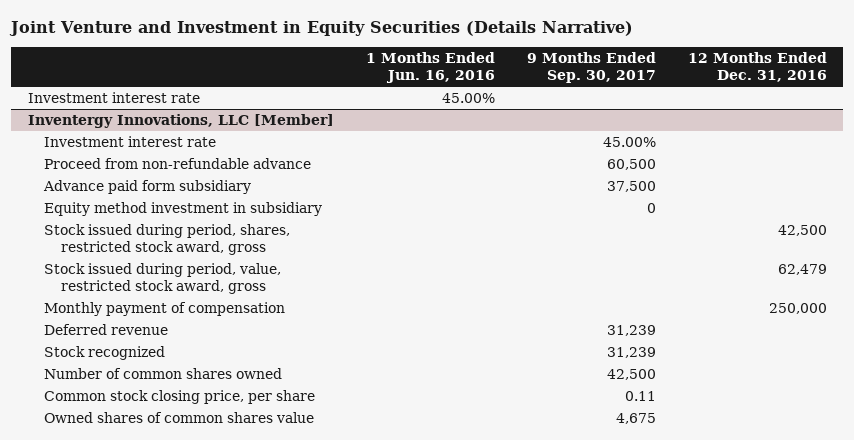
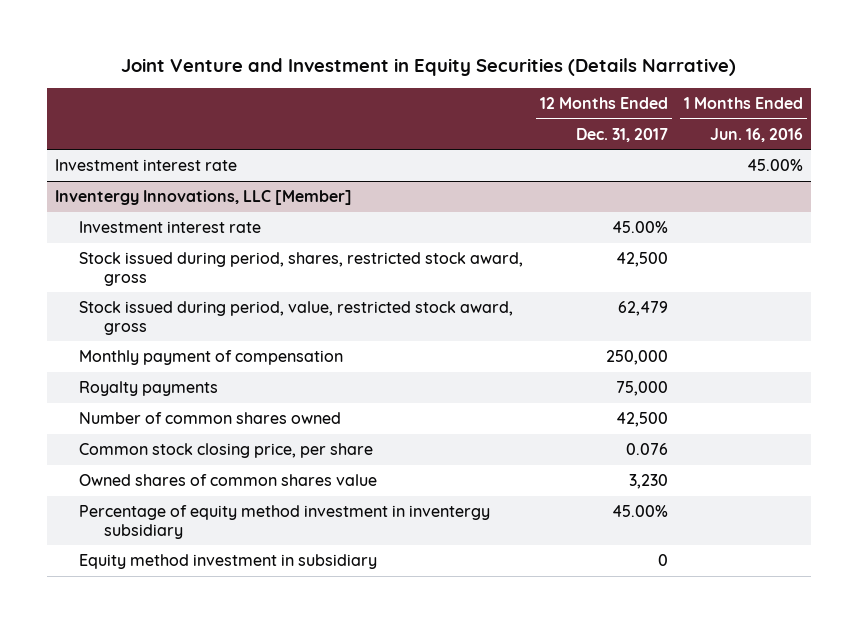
- | 1 Months Ended Jun. 16, 2016 | 9 Months Ended Sep. 30, 2017 | 12 Months Ended Dec. 31, 2016
+ | 12 Months Ended Dec. 31, 2017 | 1 Months Ended Jun. 16, 2016
@ Inventergy Innovations, LLC [Member]
- Proceed from non-refundable advance | | 60,500 |
- Advance paid form subsidiary | | 37,500 |
- Deferred revenue | | 31,239 |
- Stock recognized | | 31,239 |
+ Royalty payments | 75,000 |
+ Percentage of equity method investment in inventergy subsidiary | 45.00% |
moved down: Equity method investment in subsidiary | 0 |

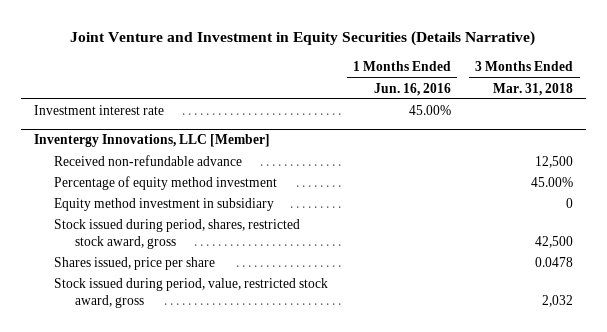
- | 12 Months Ended Dec. 31, 2017 | 1 Months Ended Jun. 16, 2016
+ | 1 Months Ended Jun. 16, 2016 | 3 Months Ended Mar. 31, 2018
@ Inventergy Innovations, LLC [Member]
- Investment interest rate | 45.00% |
+ Received non-refundable advance | | 12,500
+ Percentage of equity method investment | | 45.00%
moved up: Equity method investment in subsidiary | | 0
+ Shares issued, price per share | | 0.0478
- Monthly payment of compensation | 250,000 |
- Royalty payments | 75,000 |
- Number of common shares owned | 42,500 |
- Common stock closing price, per share | 0.076 |
- Owned shares of common shares value | 3,230 |
- Percentage of equity method investment in inventergy subsidiary | 45.00% |

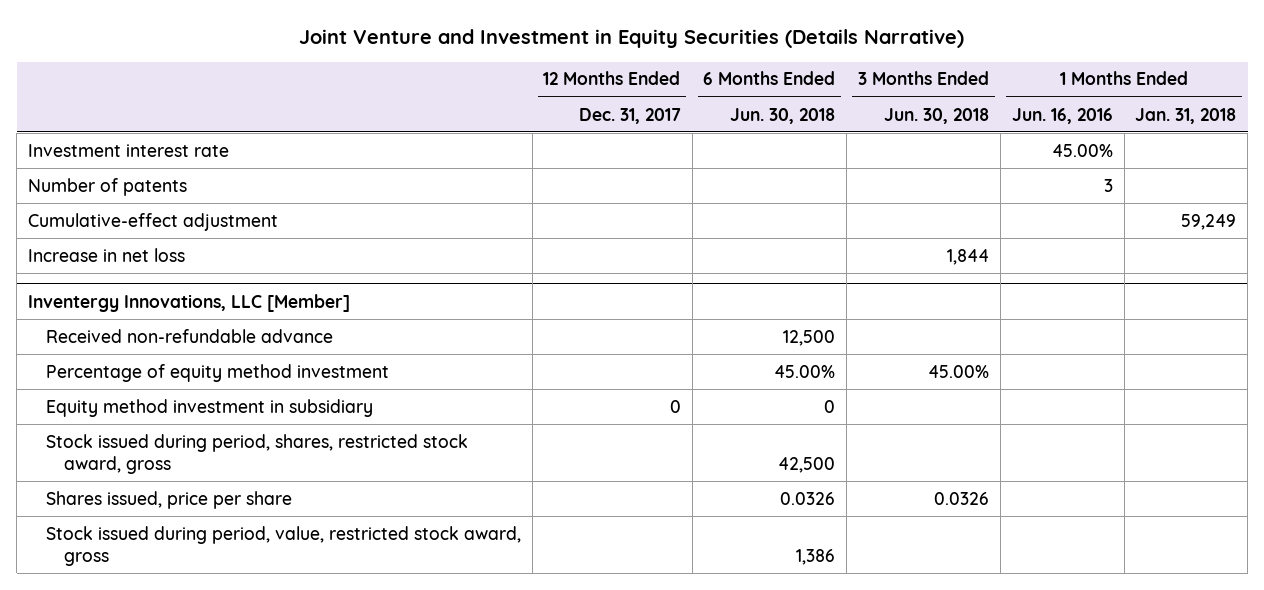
- | 1 Months Ended Jun. 16, 2016 | 3 Months Ended Mar. 31, 2018
+ | 12 Months Ended Dec. 31, 2017 | 6 Months Ended Jun. 30, 2018 | 3 Months Ended Jun. 30, 2018 | 1 Months Ended Jun. 16, 2016 | 1 Months Ended Jan. 31, 2018
+ Number of patents | | | | 3 |
+ Cumulative-effect adjustment | | | | | 59,249
+ Increase in net loss | | | 1,844 | |

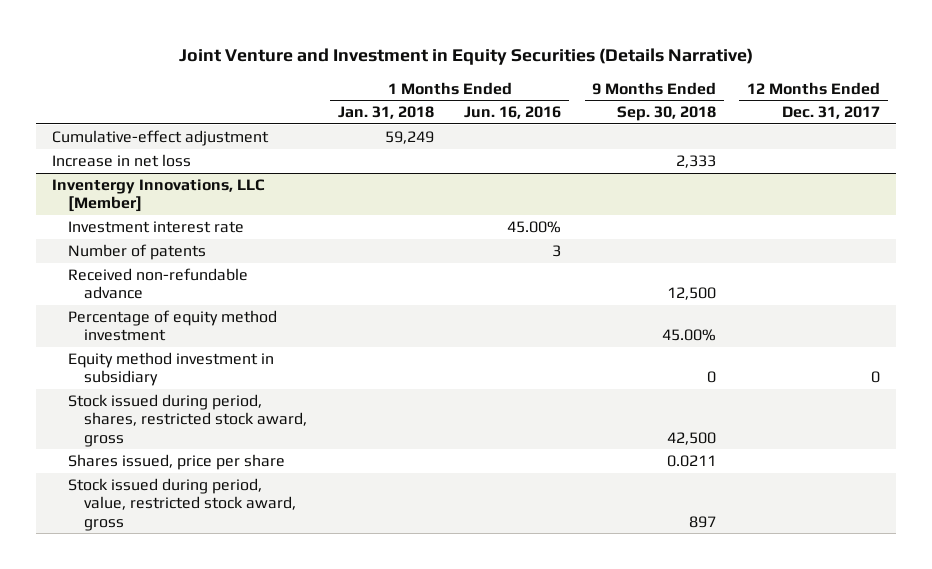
- | 12 Months Ended Dec. 31, 2017 | 6 Months Ended Jun. 30, 2018 | 3 Months Ended Jun. 30, 2018 | 1 Months Ended Jun. 16, 2016 | 1 Months Ended Jan. 31, 2018
+ | 1 Months Ended Jan. 31, 2018 | 1 Months Ended Jun. 16, 2016 | 9 Months Ended Sep. 30, 2018 | 12 Months Ended Dec. 31, 2017
- Investment interest rate | | | | 45.00% |
- Number of patents | | | | 3 |
@ Inventergy Innovations, LLC [Member]
+ Investment interest rate | | 45.00% | |
+ Number of patents | | 3 | |

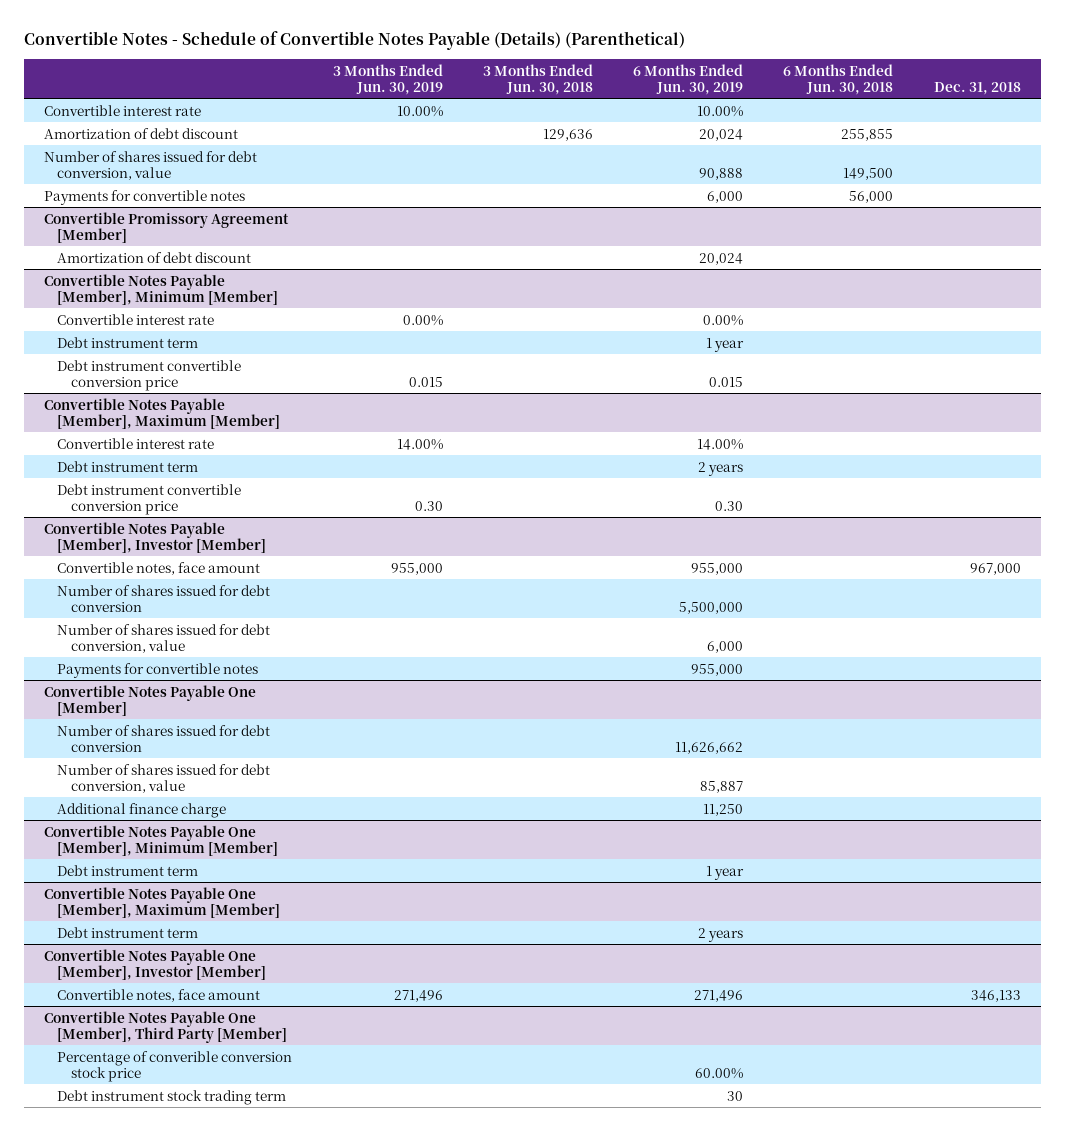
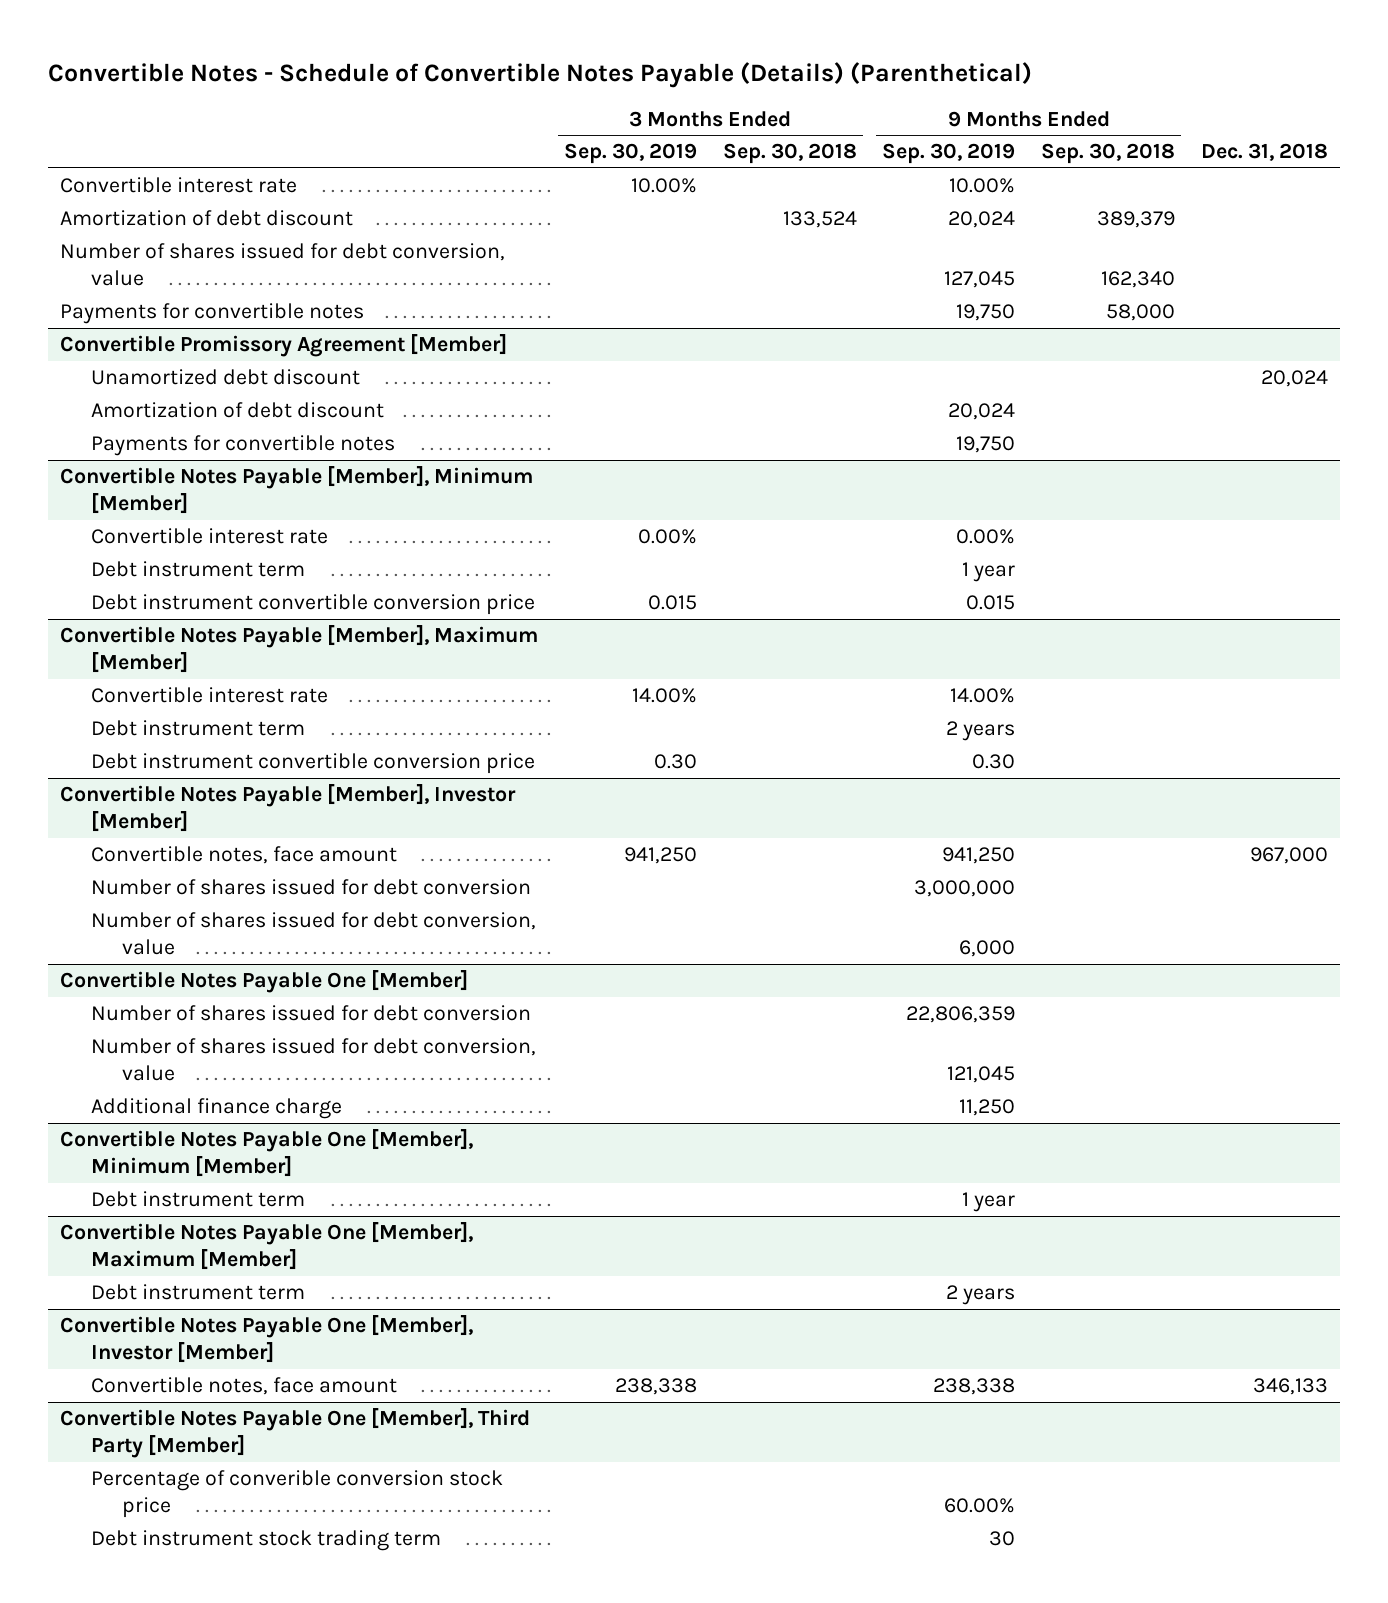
- | 3 Months Ended Jun. 30, 2019 | 3 Months Ended Jun. 30, 2018 | 6 Months Ended Jun. 30, 2019 | 6 Months Ended Jun. 30, 2018 | Dec. 31, 2018
+ | 3 Months Ended Sep. 30, 2019 | 3 Months Ended Sep. 30, 2018 | 9 Months Ended Sep. 30, 2019 | 9 Months Ended Sep. 30, 2018 | Dec. 31, 2018
@ Convertible Promissory Agreement [Member]
+ Unamortized debt discount | | | | | 20,024
+ Payments for convertible notes | | | 19,750 | |
@ Convertible Notes Payable [Member], Investor [Member]
- Payments for convertible notes | | | 955,000 | |

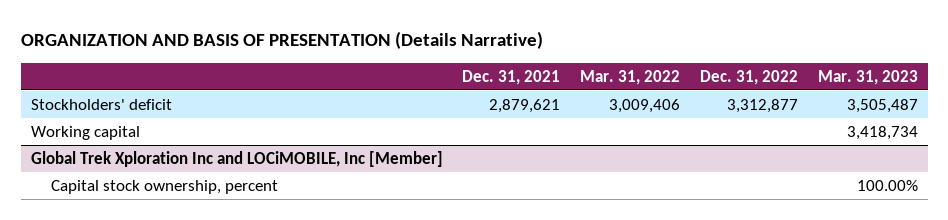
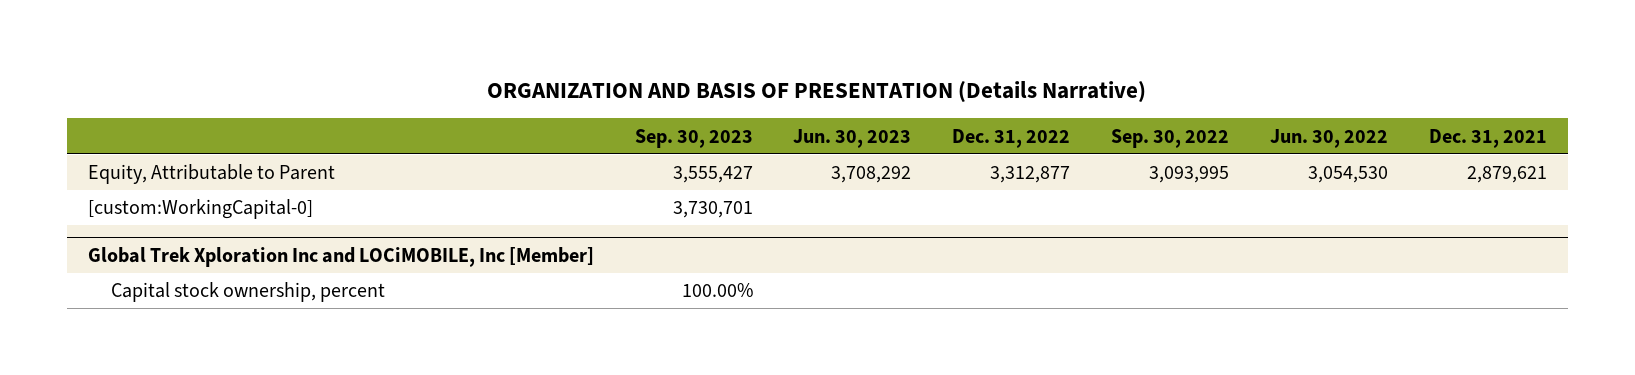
- | Dec. 31, 2021 | Mar. 31, 2022 | Dec. 31, 2022 | Mar. 31, 2023
+ | Sep. 30, 2023 | Jun. 30, 2023 | Dec. 31, 2022 | Sep. 30, 2022 | Jun. 30, 2022 | Dec. 31, 2021
- Stockholders' deficit | 2,879,621 | 3,009,406 | 3,312,877 | 3,505,487
- Working capital | | | | 3,418,734
+ Equity, Attributable to Parent | 3,555,427 | 3,708,292 | 3,312,877 | 3,093,995 | 3,054,530 | 2,879,621
+ [custom:WorkingCapital-0] | 3,730,701 | | | | |

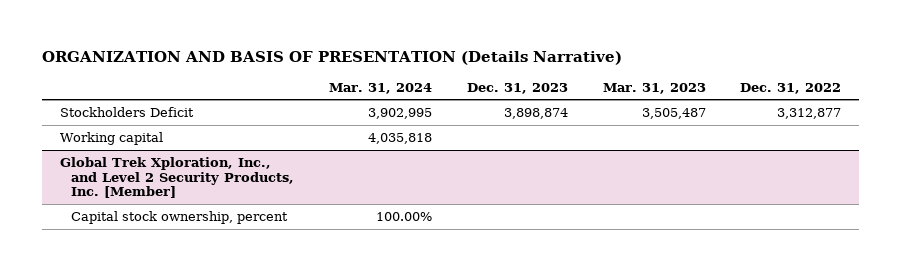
- | Sep. 30, 2023 | Jun. 30, 2023 | Dec. 31, 2022 | Sep. 30, 2022 | Jun. 30, 2022 | Dec. 31, 2021
+ | Mar. 31, 2024 | Dec. 31, 2023 | Mar. 31, 2023 | Dec. 31, 2022
- Equity, Attributable to Parent | 3,555,427 | 3,708,292 | 3,312,877 | 3,093,995 | 3,054,530 | 2,879,621
- [custom:WorkingCapital-0] | 3,730,701 | | | | |
- Global Trek Xploration Inc and LOCiMOBILE, Inc [Member]
- Capital stock ownership, percent | 100.00% | | | | |
+ Stockholders Deficit | 3,902,995 | 3,898,874 | 3,505,487 | 3,312,877
+ Working capital | 4,035,818 | | |
+ Global Trek Xploration, Inc., and Level 2 Security Products, Inc. [Member]
+ Capital stock ownership, percent | 100.00% | | |

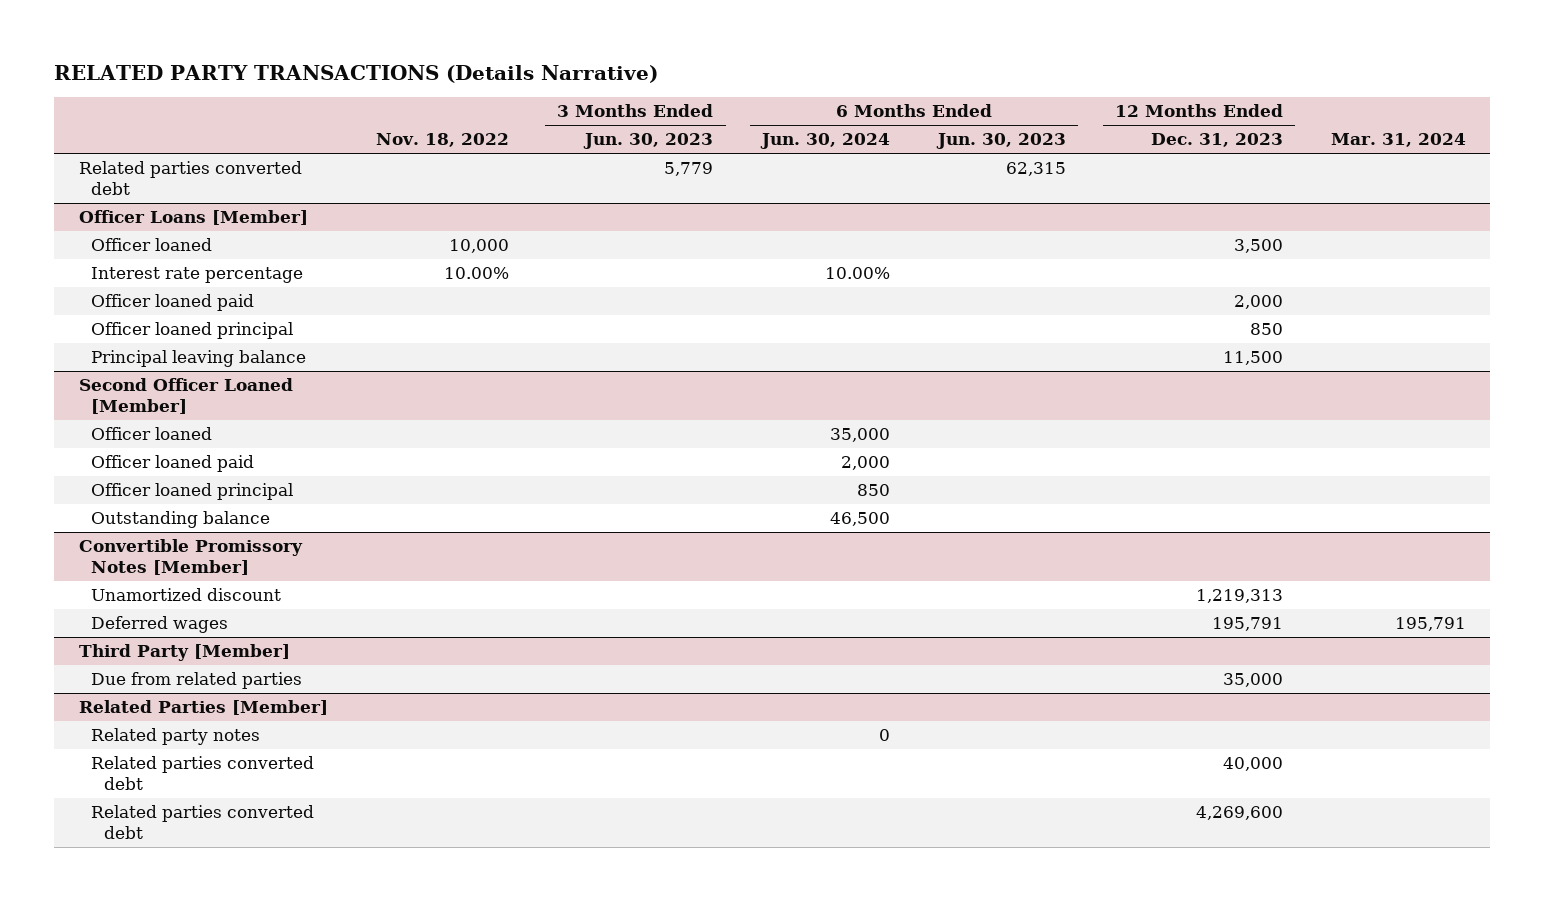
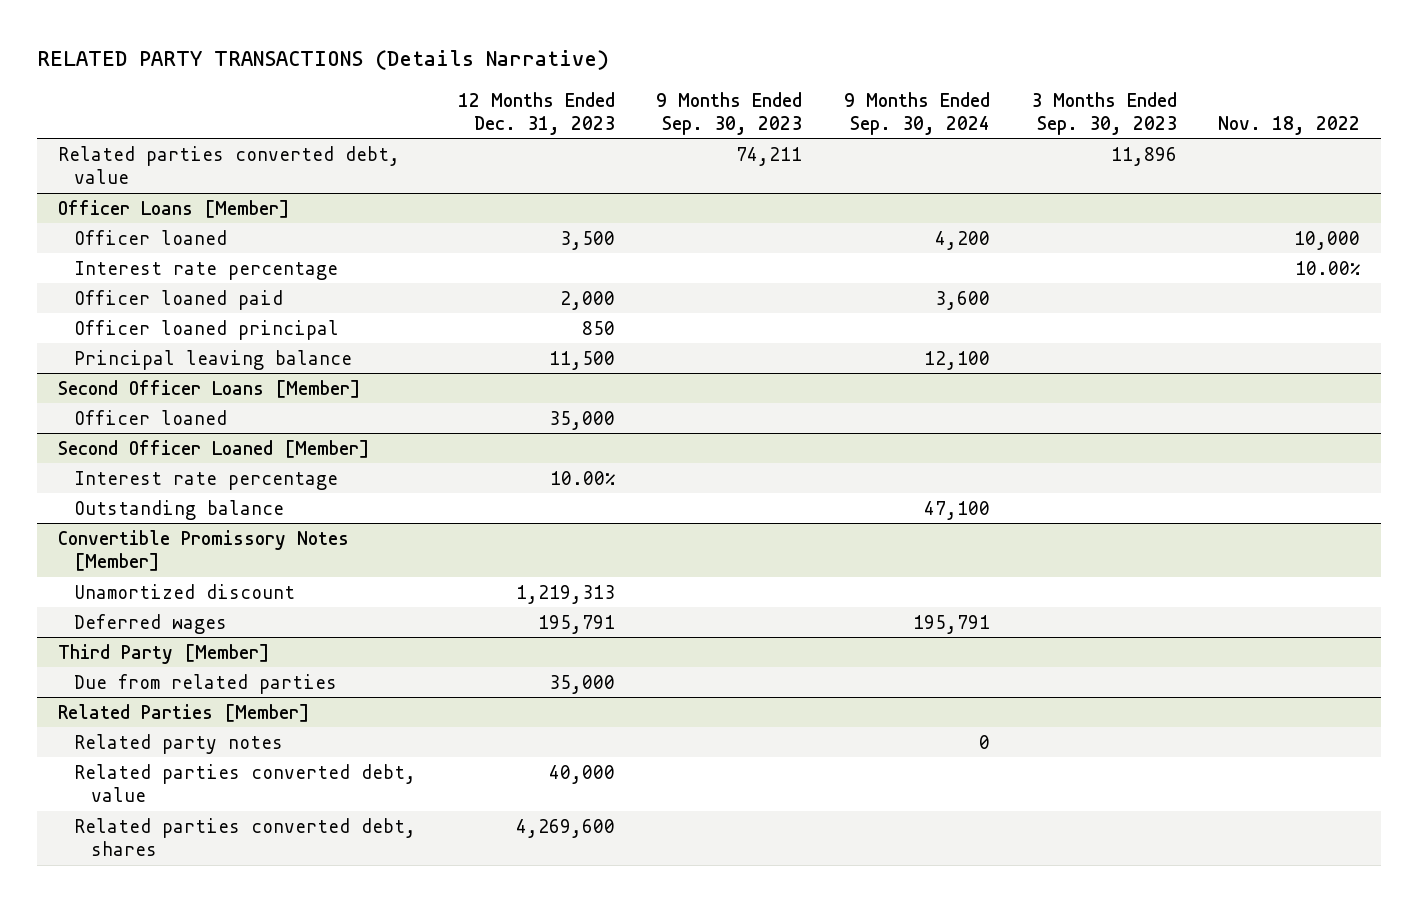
- | Nov. 18, 2022 | 3 Months Ended Jun. 30, 2023 | 6 Months Ended Jun. 30, 2024 | 6 Months Ended Jun. 30, 2023 | 12 Months Ended Dec. 31, 2023 | Mar. 31, 2024
+ | 12 Months Ended Dec. 31, 2023 | 9 Months Ended Sep. 30, 2023 | 9 Months Ended Sep. 30, 2024 | 3 Months Ended Sep. 30, 2023 | Nov. 18, 2022
- Related parties converted debt | | 5,779 | | 62,315 | |
+ Related parties converted debt, value | | 74,211 | | 11,896 |
+ Second Officer Loans [Member]
+ Officer loaned | 35,000 | | | |
@ Second Officer Loaned [Member]
- Officer loaned | | | 35,000 | | |
- Officer loaned paid | | | 2,000 | | |
- Officer loaned principal | | | 850 | | |
+ Interest rate percentage | 10.00% | | | |
@ Related Parties [Member]
- Related parties converted debt | | | | | 40,000 |
- Related parties converted debt | | | | | 4,269,600 |
+ Related parties converted debt, value | 40,000 | | | |
+ Related parties converted debt, shares | 4,269,600 | | | |

